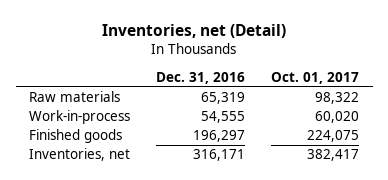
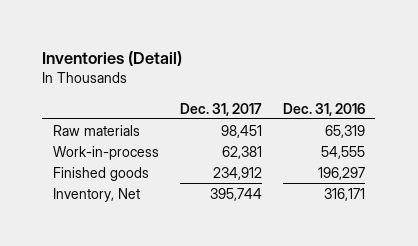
- Inventories, net (Detail)
+ Inventories (Detail)
- | Dec. 31, 2016 | Oct. 01, 2017
+ | Dec. 31, 2017 | Dec. 31, 2016
- Inventories, net | 316,171 | 382,417
+ Inventory, Net | 395,744 | 316,171

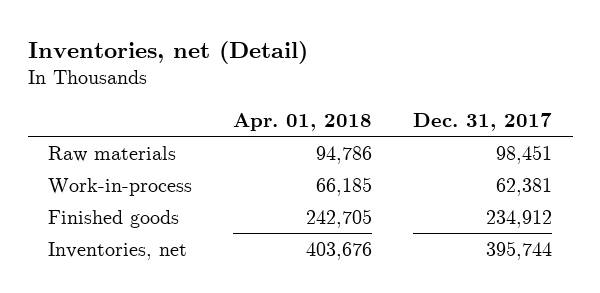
- Inventories (Detail)
+ Inventories, net (Detail)
- | Dec. 31, 2017 | Dec. 31, 2016
+ | Apr. 01, 2018 | Dec. 31, 2017
- Inventory, Net | 395,744 | 316,171
+ Inventories, net | 403,676 | 395,744

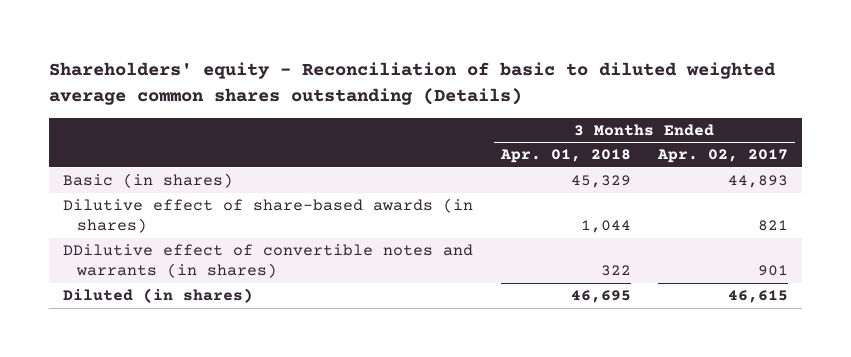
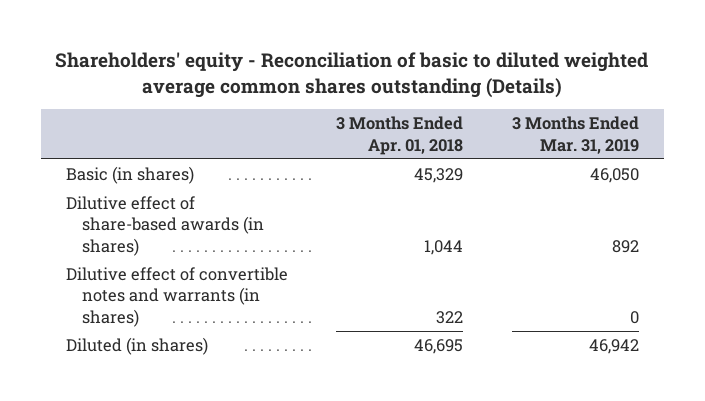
- | 3 Months Ended Apr. 01, 2018 | 3 Months Ended Apr. 02, 2017
+ | 3 Months Ended Apr. 01, 2018 | 3 Months Ended Mar. 31, 2019
- DDilutive effect of convertible notes and warrants (in shares) | 322 | 901
+ Dilutive effect of convertible notes and warrants (in shares) | 322 | 0

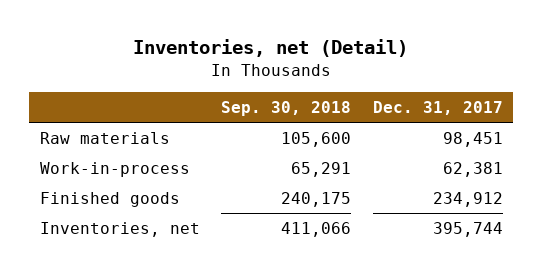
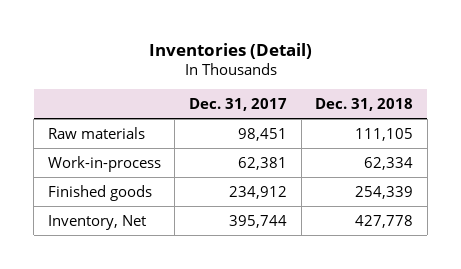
- Inventories, net (Detail)
+ Inventories (Detail)
- | Sep. 30, 2018 | Dec. 31, 2017
+ | Dec. 31, 2017 | Dec. 31, 2018
- Inventories, net | 411,066 | 395,744
+ Inventory, Net | 395,744 | 427,778

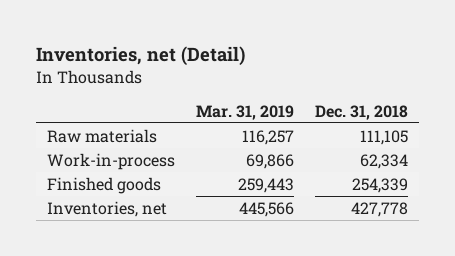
- Inventories (Detail)
+ Inventories, net (Detail)
- | Dec. 31, 2017 | Dec. 31, 2018
+ | Mar. 31, 2019 | Dec. 31, 2018
- Inventory, Net | 395,744 | 427,778
+ Inventories, net | 445,566 | 427,778

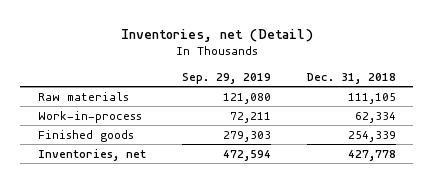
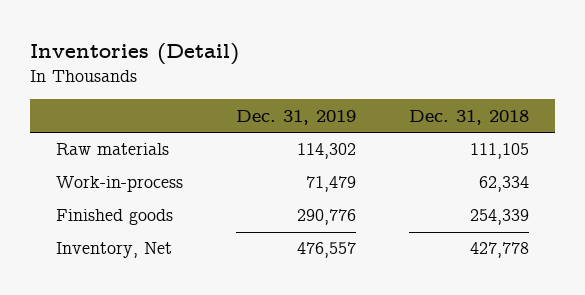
- Inventories, net (Detail)
+ Inventories (Detail)
- | Sep. 29, 2019 | Dec. 31, 2018
+ | Dec. 31, 2019 | Dec. 31, 2018
- Inventories, net | 472,594 | 427,778
+ Inventory, Net | 476,557 | 427,778

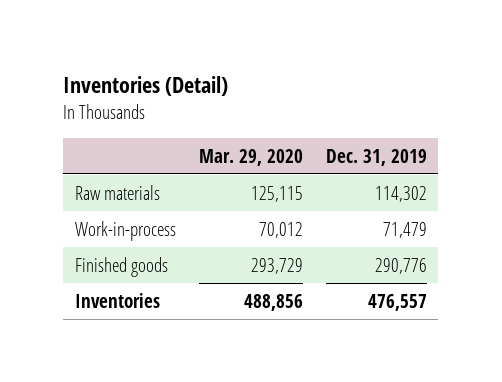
- | Dec. 31, 2019 | Dec. 31, 2018
+ | Mar. 29, 2020 | Dec. 31, 2019
- Inventory, Net | 476,557 | 427,778
+ Inventories | 488,856 | 476,557

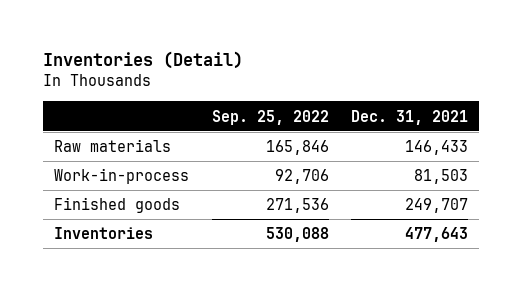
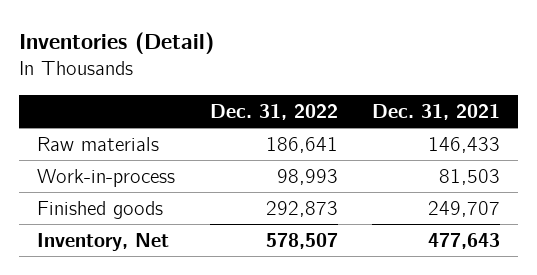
- | Sep. 25, 2022 | Dec. 31, 2021
+ | Dec. 31, 2022 | Dec. 31, 2021
- Inventories | 530,088 | 477,643
+ Inventory, Net | 578,507 | 477,643

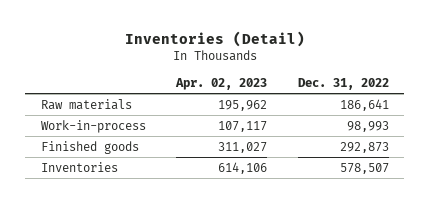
- | Dec. 31, 2022 | Dec. 31, 2021
+ | Apr. 02, 2023 | Dec. 31, 2022
- Inventory, Net | 578,507 | 477,643
+ Inventories | 614,106 | 578,507

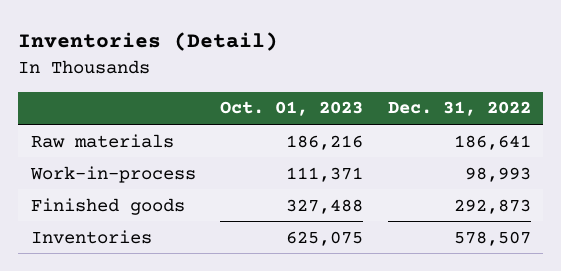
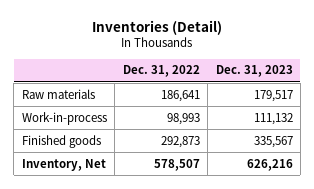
- | Oct. 01, 2023 | Dec. 31, 2022
+ | Dec. 31, 2022 | Dec. 31, 2023
- Inventories | 625,075 | 578,507
+ Inventory, Net | 578,507 | 626,216

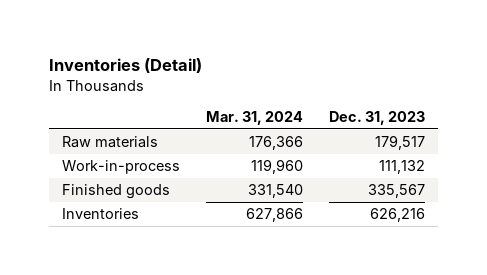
- | Dec. 31, 2022 | Dec. 31, 2023
+ | Mar. 31, 2024 | Dec. 31, 2023
- Inventory, Net | 578,507 | 626,216
+ Inventories | 627,866 | 626,216

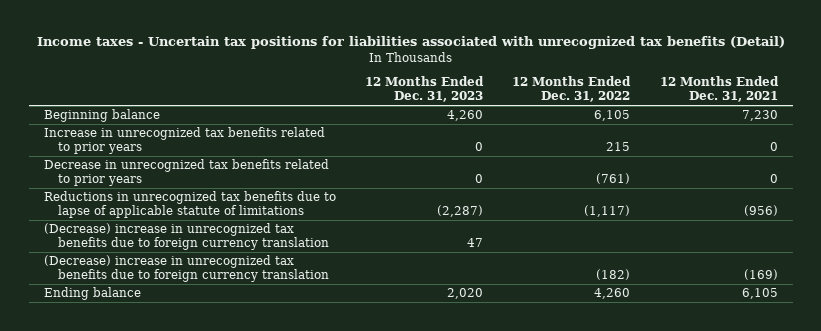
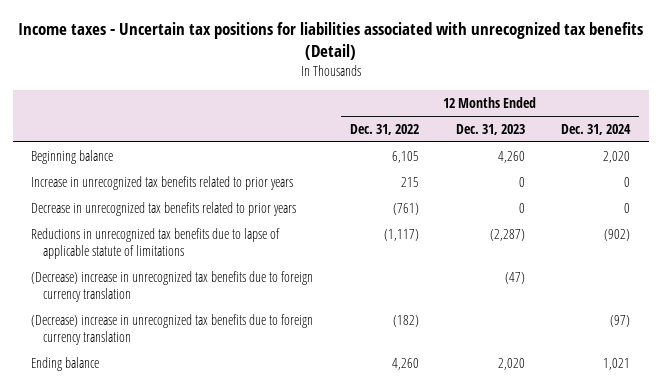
- | 12 Months Ended Dec. 31, 2023 | 12 Months Ended Dec. 31, 2022 | 12 Months Ended Dec. 31, 2021
+ | 12 Months Ended Dec. 31, 2022 | 12 Months Ended Dec. 31, 2023 | 12 Months Ended Dec. 31, 2024
- (Decrease) increase in unrecognized tax benefits due to foreign currency translation | 47 | |
+ (Decrease) increase in unrecognized tax benefits due to foreign currency translation | | (47) |

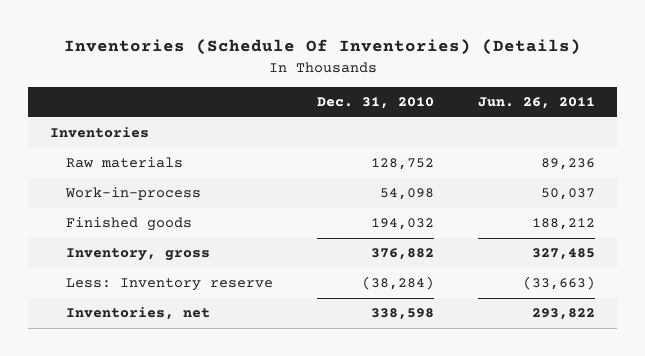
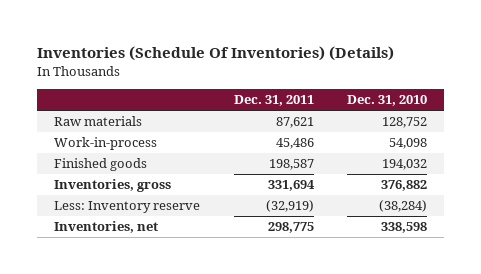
- | Dec. 31, 2010 | Jun. 26, 2011
+ | Dec. 31, 2011 | Dec. 31, 2010
- Inventories
- Inventory, gross | 376,882 | 327,485
+ Inventories, gross | 331,694 | 376,882

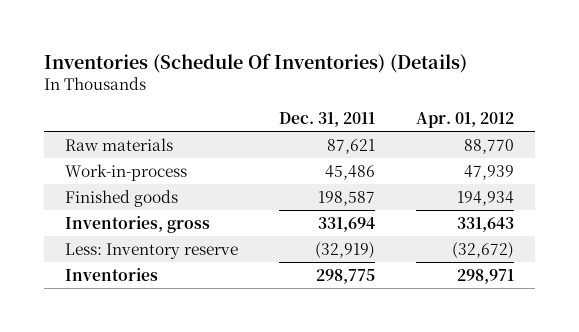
- | Dec. 31, 2011 | Dec. 31, 2010
+ | Dec. 31, 2011 | Apr. 01, 2012
- Inventories, net | 298,775 | 338,598
+ Inventories | 298,775 | 298,971

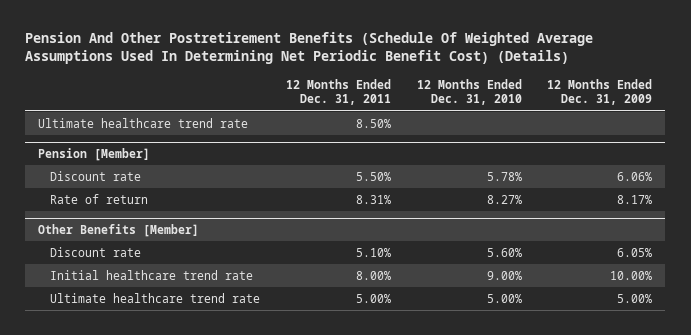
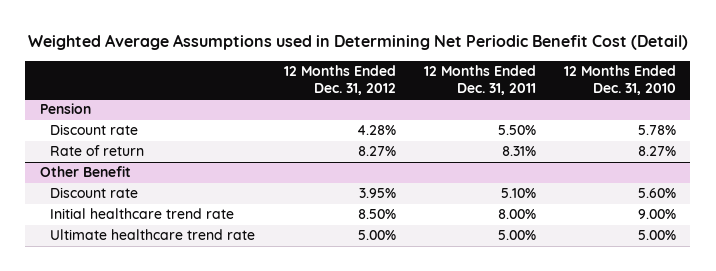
- Pension And Other Postretirement Benefits (Schedule Of Weighted Average Assumptions Used In Determining Net Periodic Benefit Cost) (Details)
+ Weighted Average Assumptions used in Determining Net Periodic Benefit Cost (Detail)
- | 12 Months Ended Dec. 31, 2011 | 12 Months Ended Dec. 31, 2010 | 12 Months Ended Dec. 31, 2009
+ | 12 Months Ended Dec. 31, 2012 | 12 Months Ended Dec. 31, 2011 | 12 Months Ended Dec. 31, 2010
- Ultimate healthcare trend rate | 8.50% | |
- Pension [Member]
+ Pension
- Other Benefits [Member]
+ Other Benefit

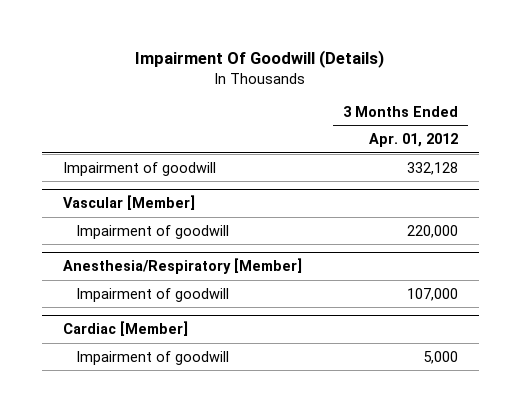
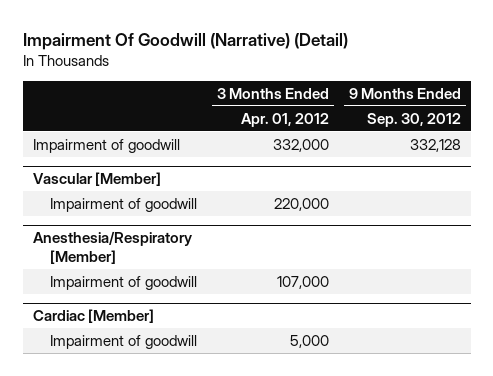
- Impairment Of Goodwill (Details)
+ Impairment Of Goodwill (Narrative) (Detail)
- | 3 Months Ended Apr. 01, 2012
+ | 3 Months Ended Apr. 01, 2012 | 9 Months Ended Sep. 30, 2012
- Impairment of goodwill | 332,128
+ Impairment of goodwill | 332,000 | 332,128

